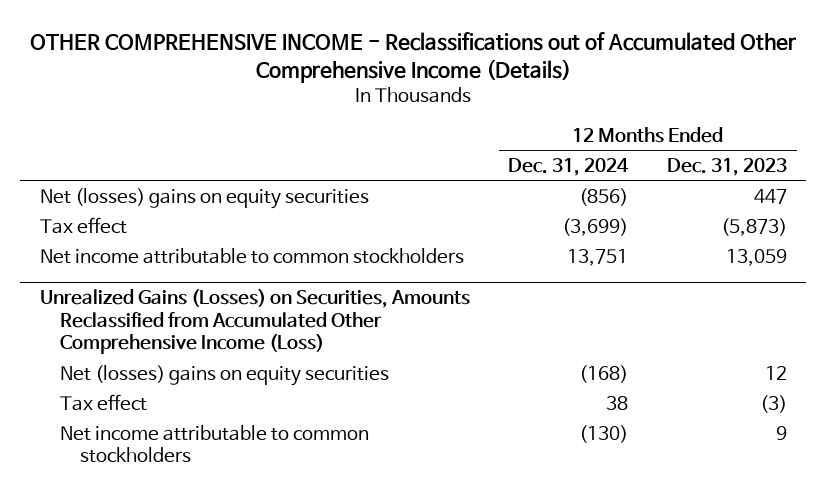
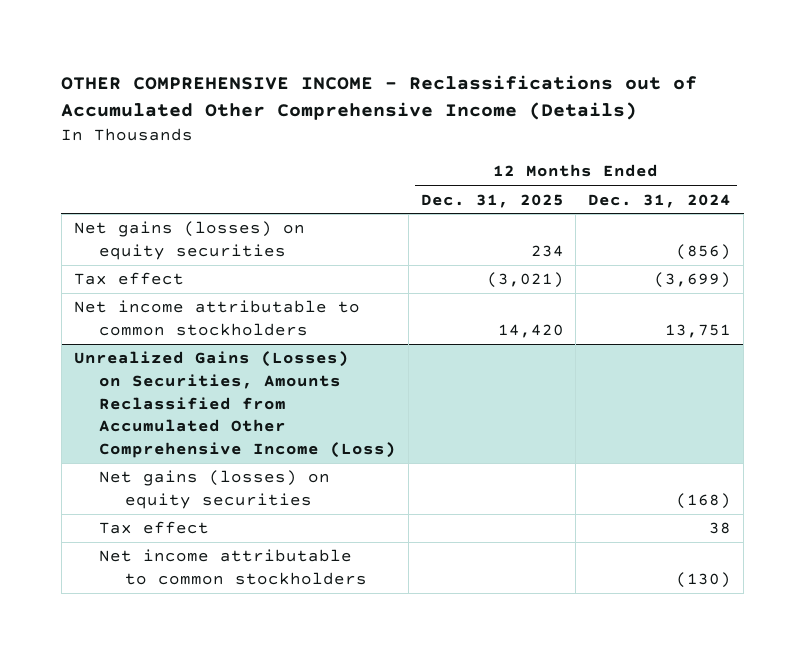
- | 12 Months Ended Dec. 31, 2024 | 12 Months Ended Dec. 31, 2023
+ | 12 Months Ended Dec. 31, 2025 | 12 Months Ended Dec. 31, 2024
- Net (losses) gains on equity securities | (856) | 447
+ Net gains (losses) on equity securities | 234 | (856)
@ Unrealized Gains (Losses) on Securities, Amounts Reclassified from Accumulated Other Comprehensive Income (Loss)
- Net (losses) gains on equity securities | (168) | 12
+ Net gains (losses) on equity securities | | (168)

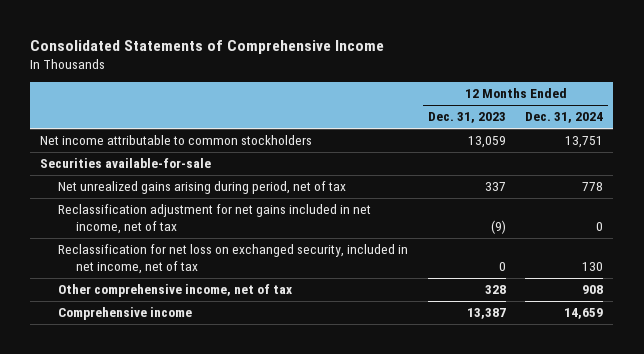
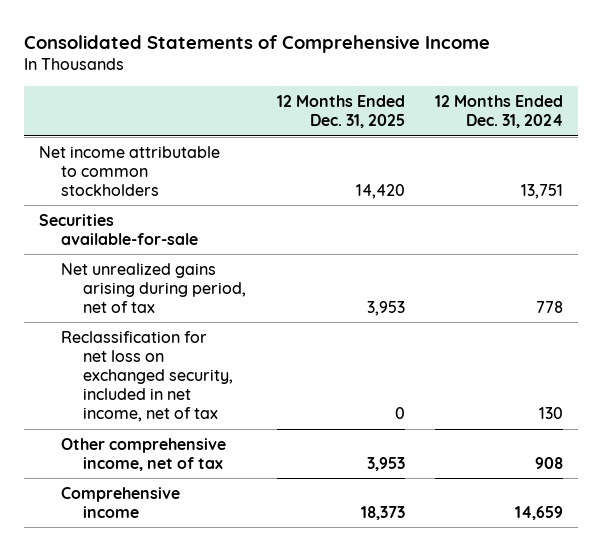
- | 12 Months Ended Dec. 31, 2023 | 12 Months Ended Dec. 31, 2024
+ | 12 Months Ended Dec. 31, 2025 | 12 Months Ended Dec. 31, 2024
- Reclassification adjustment for net gains included in net income, net of tax | (9) | 0

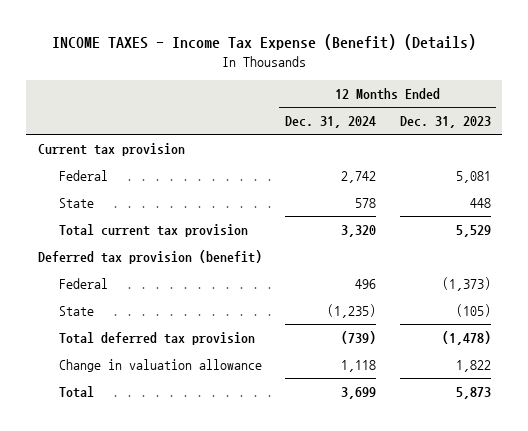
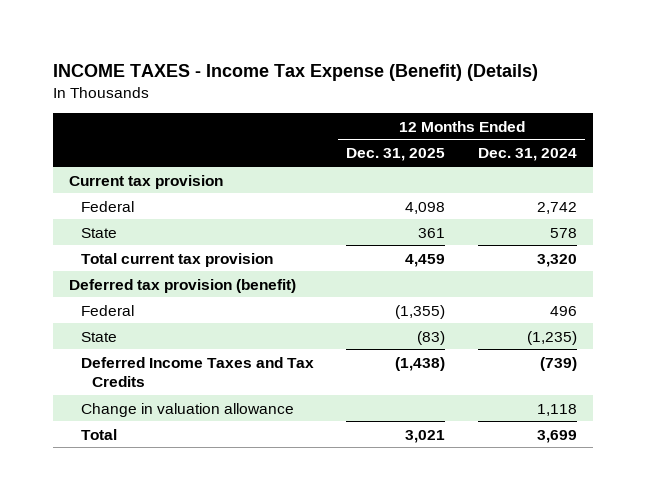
- | 12 Months Ended Dec. 31, 2024 | 12 Months Ended Dec. 31, 2023
+ | 12 Months Ended Dec. 31, 2025 | 12 Months Ended Dec. 31, 2024
- Total deferred tax provision | (739) | (1,478)
+ Deferred Income Taxes and Tax Credits | (1,438) | (739)

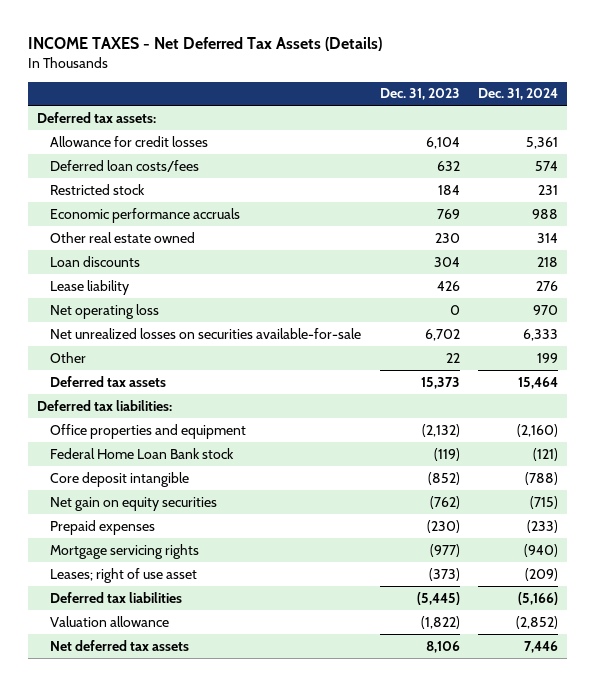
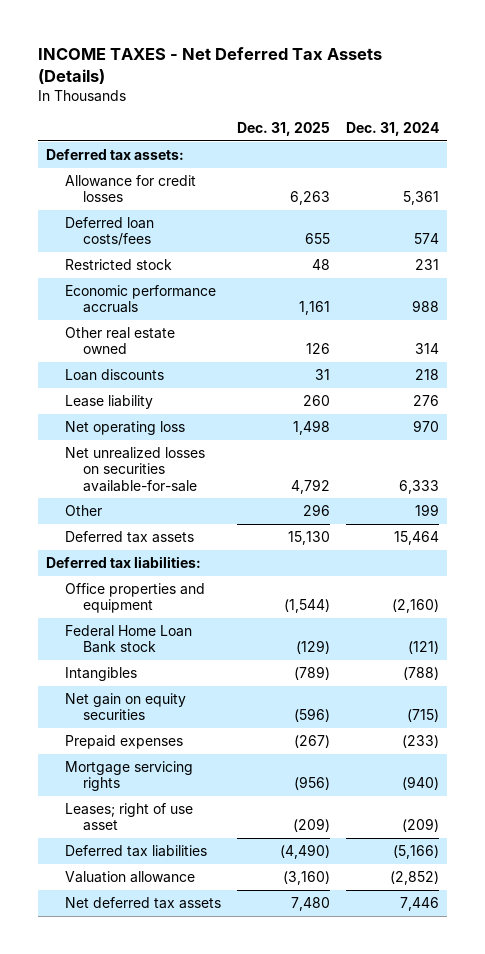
- | Dec. 31, 2023 | Dec. 31, 2024
+ | Dec. 31, 2025 | Dec. 31, 2024
- Core deposit intangible | (852) | (788)
+ Intangibles | (789) | (788)

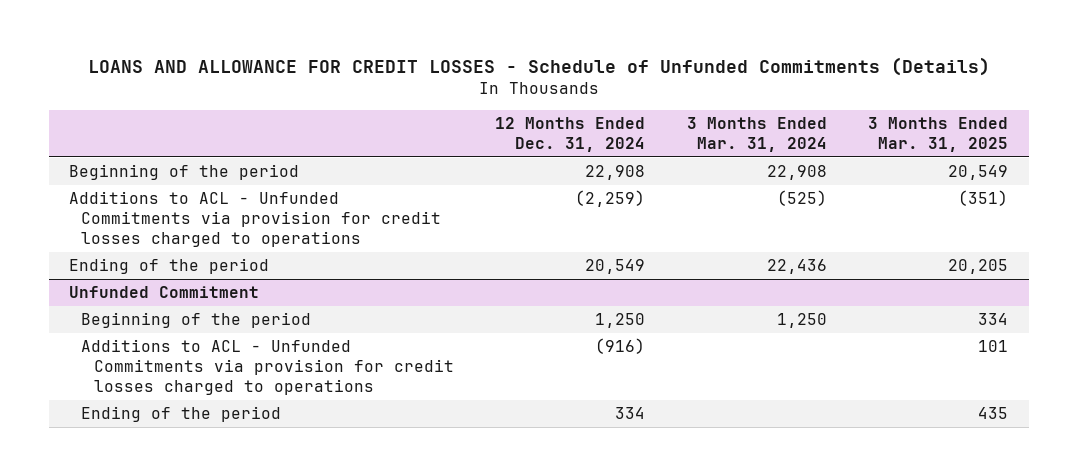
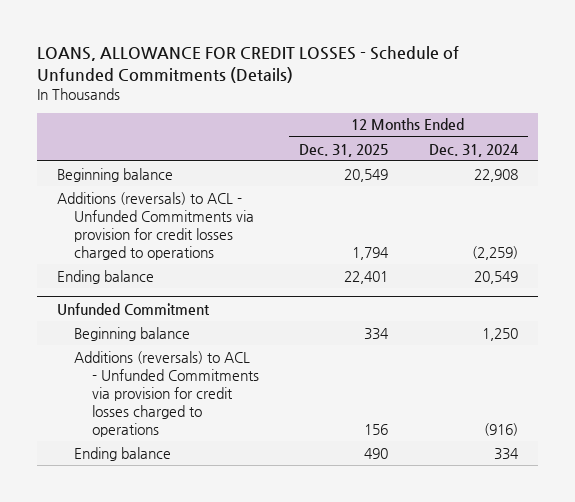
- LOANS AND ALLOWANCE FOR CREDIT LOSSES - Schedule of Unfunded Commitments (Details)
+ LOANS, ALLOWANCE FOR CREDIT LOSSES - Schedule of Unfunded Commitments (Details)
- | 12 Months Ended Dec. 31, 2024 | 3 Months Ended Mar. 31, 2024 | 3 Months Ended Mar. 31, 2025
+ | 12 Months Ended Dec. 31, 2025 | 12 Months Ended Dec. 31, 2024
- Beginning of the period | 22,908 | 22,908 | 20,549
- Additions to ACL - Unfunded Commitments via provision for credit losses charged to operations | (2,259) | (525) | (351)
- Ending of the period | 20,549 | 22,436 | 20,205
+ Beginning balance | 20,549 | 22,908
+ Additions (reversals) to ACL - Unfunded Commitments via provision for credit losses charged to operations | 1,794 | (2,259)
+ Ending balance | 22,401 | 20,549
@ Unfunded Commitment
- Beginning of the period | 1,250 | 1,250 | 334
- Additions to ACL - Unfunded Commitments via provision for credit losses charged to operations | (916) | | 101
- Ending of the period | 334 | | 435
+ Beginning balance | 334 | 1,250
+ Additions (reversals) to ACL - Unfunded Commitments via provision for credit losses charged to operations | 156 | (916)
+ Ending balance | 490 | 334

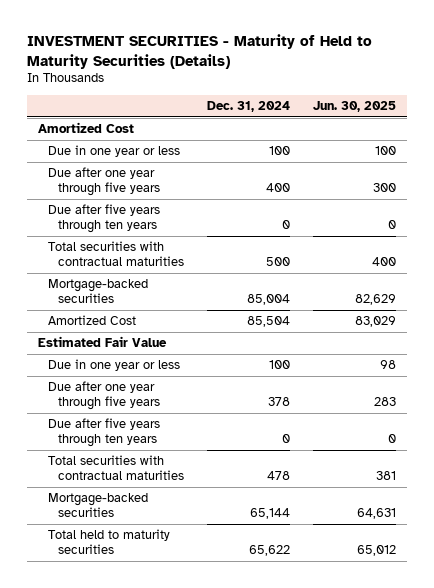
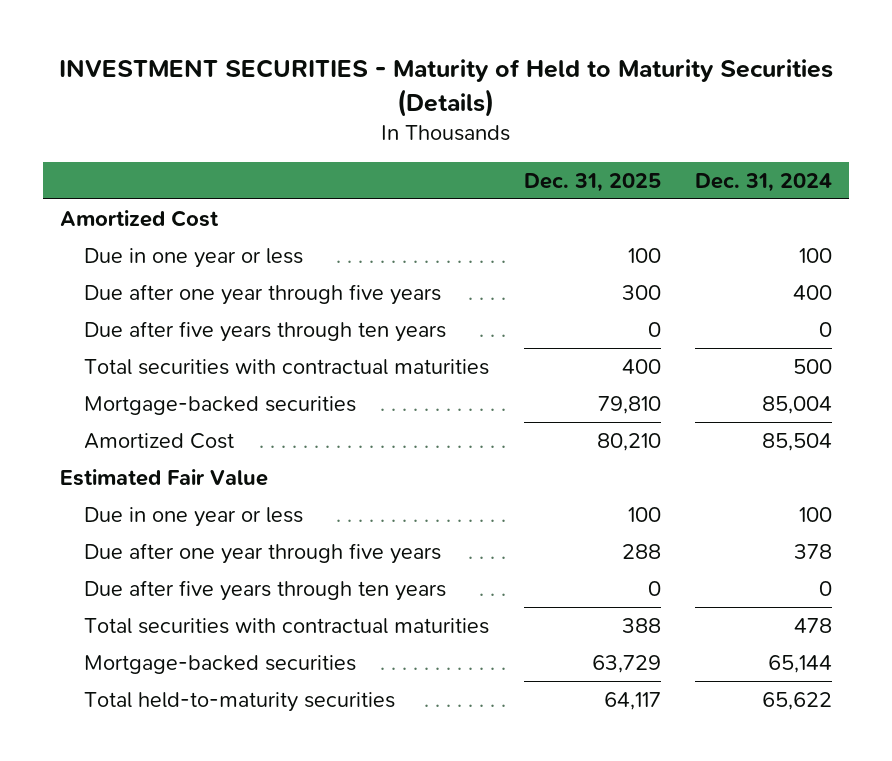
- | Dec. 31, 2024 | Jun. 30, 2025
+ | Dec. 31, 2025 | Dec. 31, 2024
- Total held to maturity securities | 65,622 | 65,012
+ Total held-to-maturity securities | 64,117 | 65,622

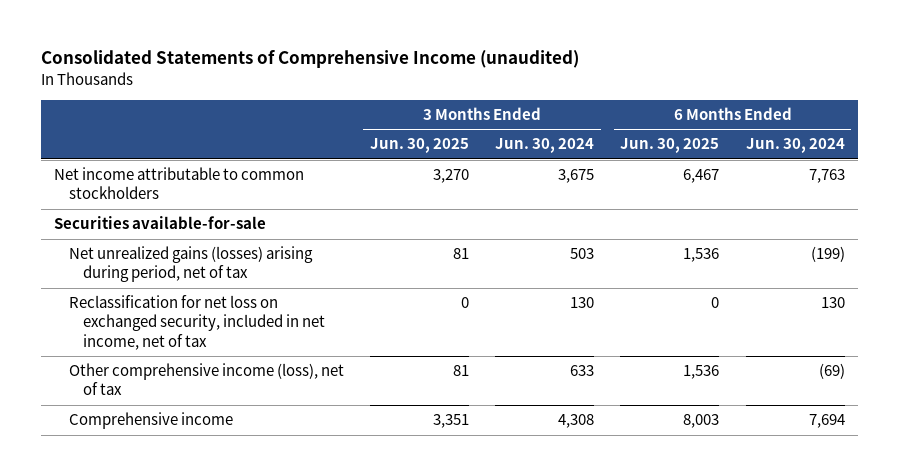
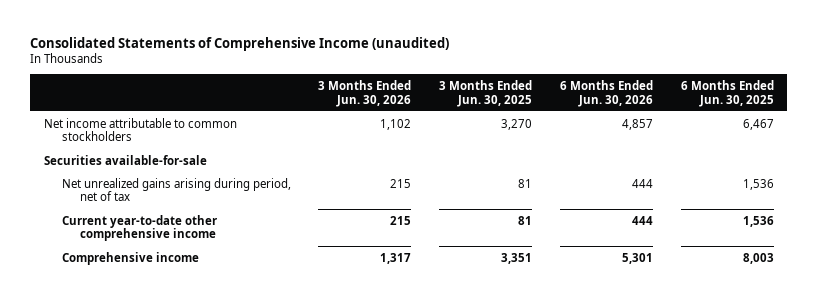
- | 3 Months Ended Jun. 30, 2025 | 3 Months Ended Jun. 30, 2024 | 6 Months Ended Jun. 30, 2025 | 6 Months Ended Jun. 30, 2024
+ | 3 Months Ended Jun. 30, 2026 | 3 Months Ended Jun. 30, 2025 | 6 Months Ended Jun. 30, 2026 | 6 Months Ended Jun. 30, 2025
- Net unrealized gains (losses) arising during period, net of tax | 81 | 503 | 1,536 | (199)
- Reclassification for net loss on exchanged security, included in net income, net of tax | 0 | 130 | 0 | 130
- Other comprehensive income (loss), net of tax | 81 | 633 | 1,536 | (69)
+ Net unrealized gains arising during period, net of tax | 215 | 81 | 444 | 1,536
+ Current year-to-date other comprehensive income | 215 | 81 | 444 | 1,536

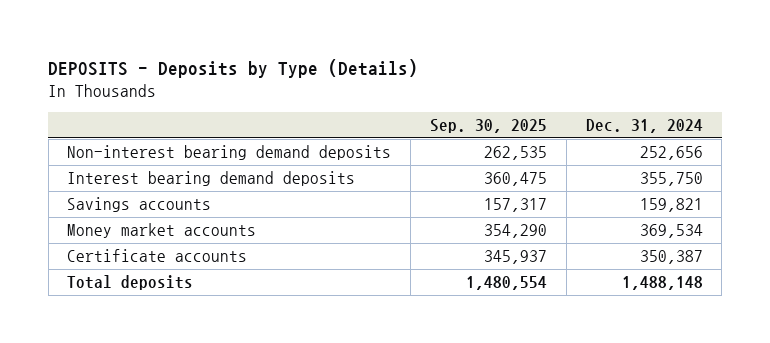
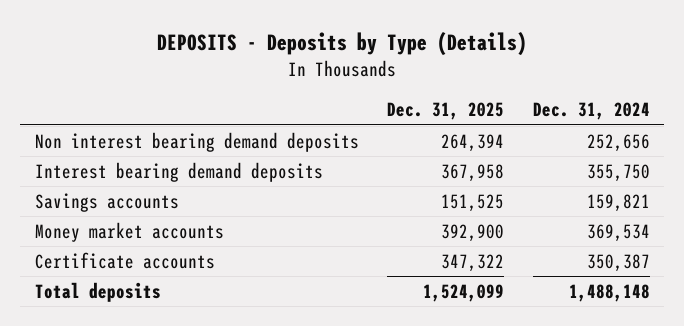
- | Sep. 30, 2025 | Dec. 31, 2024
+ | Dec. 31, 2025 | Dec. 31, 2024
- Non-interest bearing demand deposits | 262,535 | 252,656
+ Non interest bearing demand deposits | 264,394 | 252,656

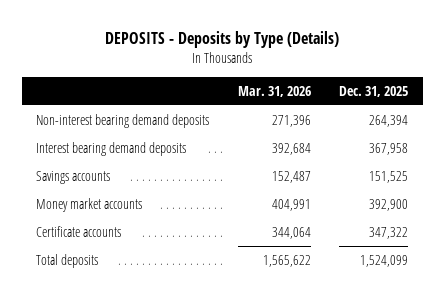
- | Dec. 31, 2025 | Dec. 31, 2024
+ | Mar. 31, 2026 | Dec. 31, 2025
- Non interest bearing demand deposits | 264,394 | 252,656
+ Non-interest bearing demand deposits | 271,396 | 264,394

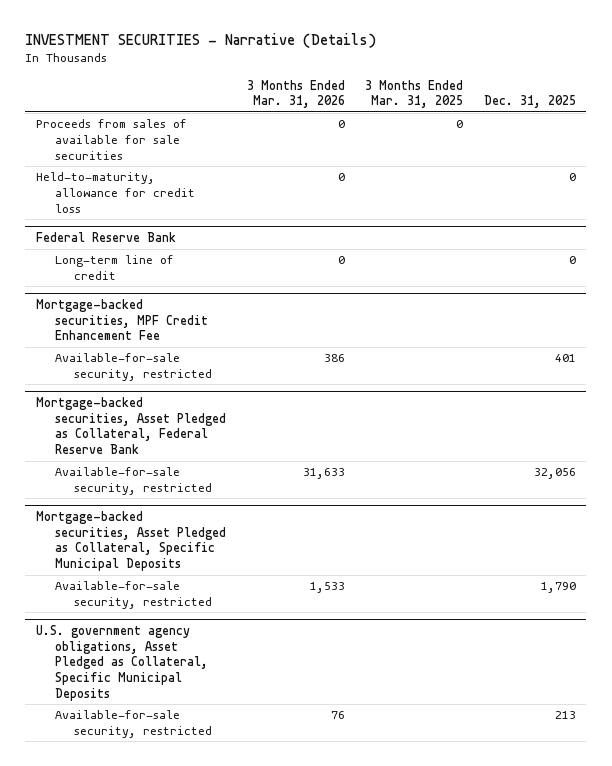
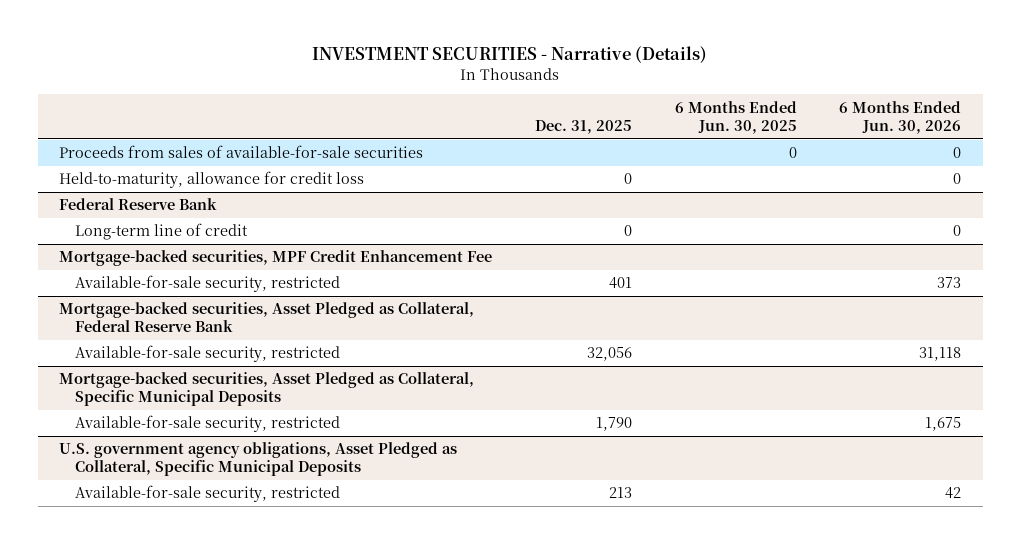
- | 3 Months Ended Mar. 31, 2026 | 3 Months Ended Mar. 31, 2025 | Dec. 31, 2025
+ | Dec. 31, 2025 | 6 Months Ended Jun. 30, 2025 | 6 Months Ended Jun. 30, 2026
- Proceeds from sales of available for sale securities | 0 | 0 |
+ Proceeds from sales of available-for-sale securities | | 0 | 0

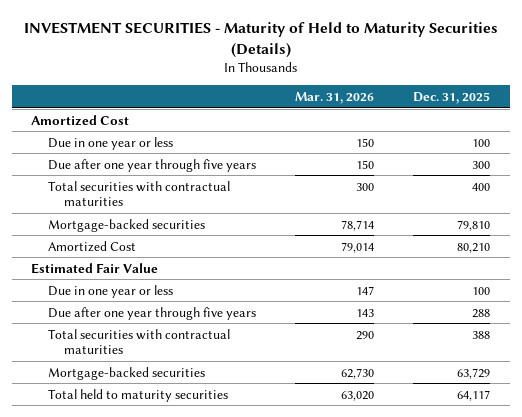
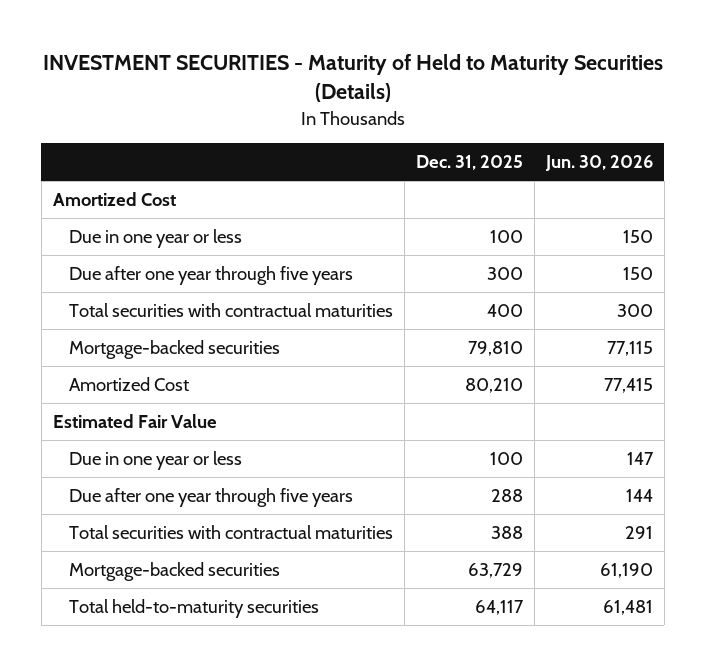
- | Mar. 31, 2026 | Dec. 31, 2025
+ | Dec. 31, 2025 | Jun. 30, 2026
- Total held to maturity securities | 63,020 | 64,117
+ Total held-to-maturity securities | 64,117 | 61,481

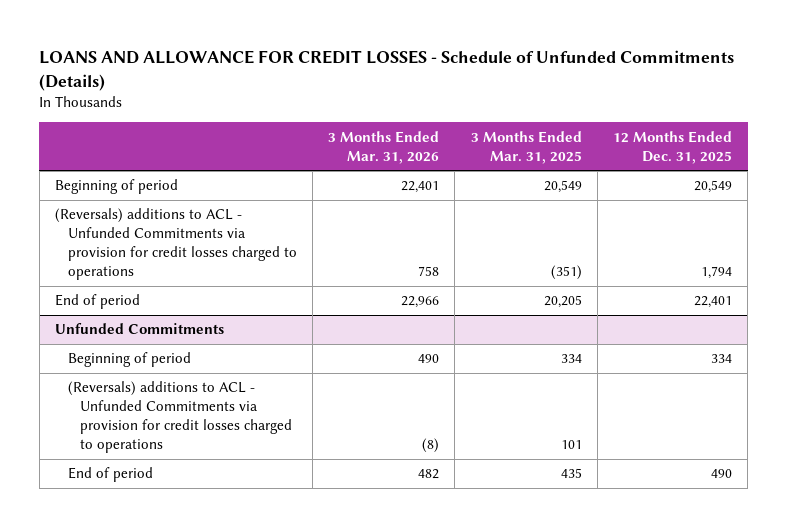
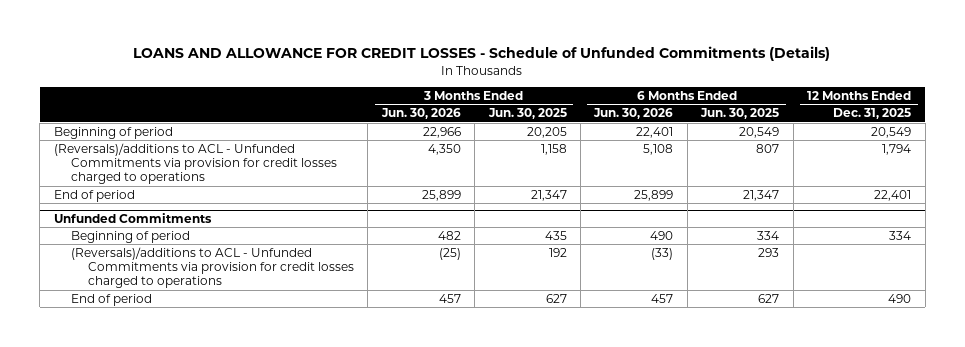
- | 3 Months Ended Mar. 31, 2026 | 3 Months Ended Mar. 31, 2025 | 12 Months Ended Dec. 31, 2025
+ | 3 Months Ended Jun. 30, 2026 | 3 Months Ended Jun. 30, 2025 | 6 Months Ended Jun. 30, 2026 | 6 Months Ended Jun. 30, 2025 | 12 Months Ended Dec. 31, 2025
- (Reversals) additions to ACL - Unfunded Commitments via provision for credit losses charged to operations | 758 | (351) | 1,794
+ (Reversals)/additions to ACL - Unfunded Commitments via provision for credit losses charged to operations | 4,350 | 1,158 | 5,108 | 807 | 1,794
@ Unfunded Commitments
- (Reversals) additions to ACL - Unfunded Commitments via provision for credit losses charged to operations | (8) | 101 |
+ (Reversals)/additions to ACL - Unfunded Commitments via provision for credit losses charged to operations | (25) | 192 | (33) | 293 |

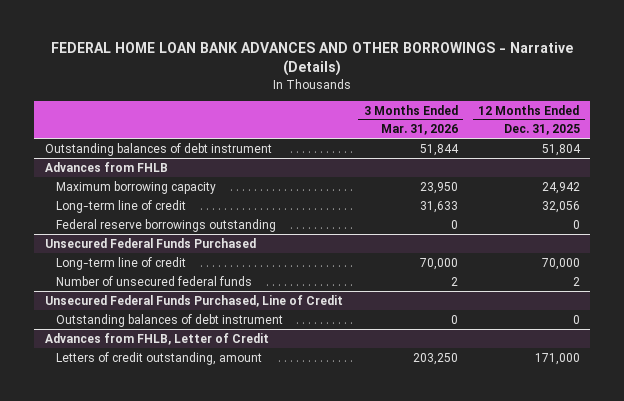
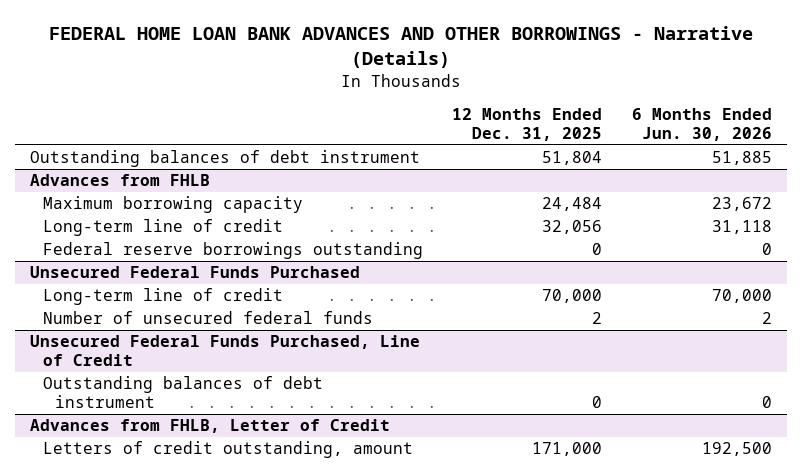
- | 3 Months Ended Mar. 31, 2026 | 12 Months Ended Dec. 31, 2025
+ | 12 Months Ended Dec. 31, 2025 | 6 Months Ended Jun. 30, 2026
@ Advances from FHLB
- Maximum borrowing capacity | 23,950 | 24,942
+ Maximum borrowing capacity | 24,484 | 23,672

